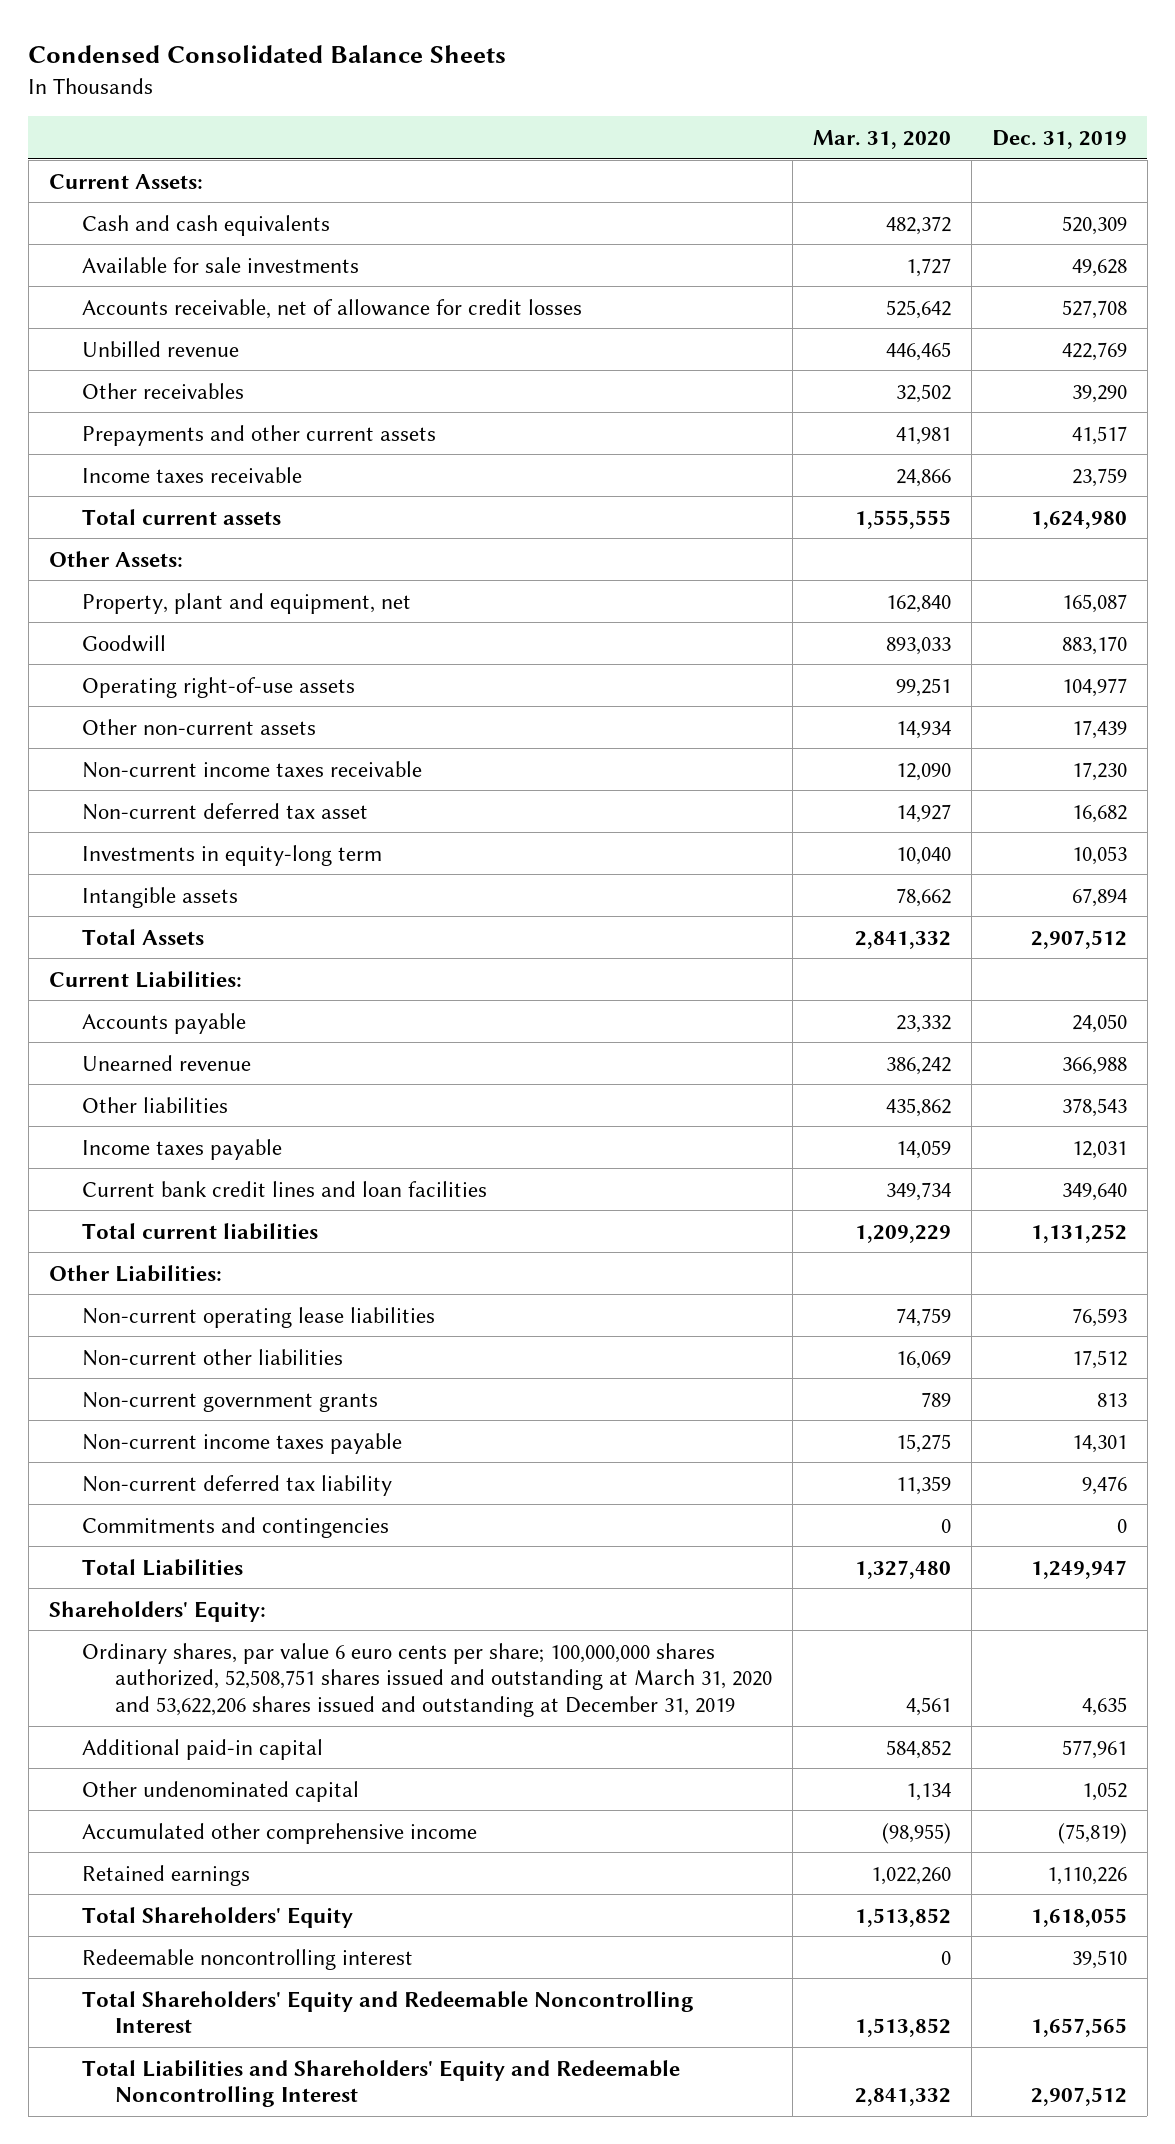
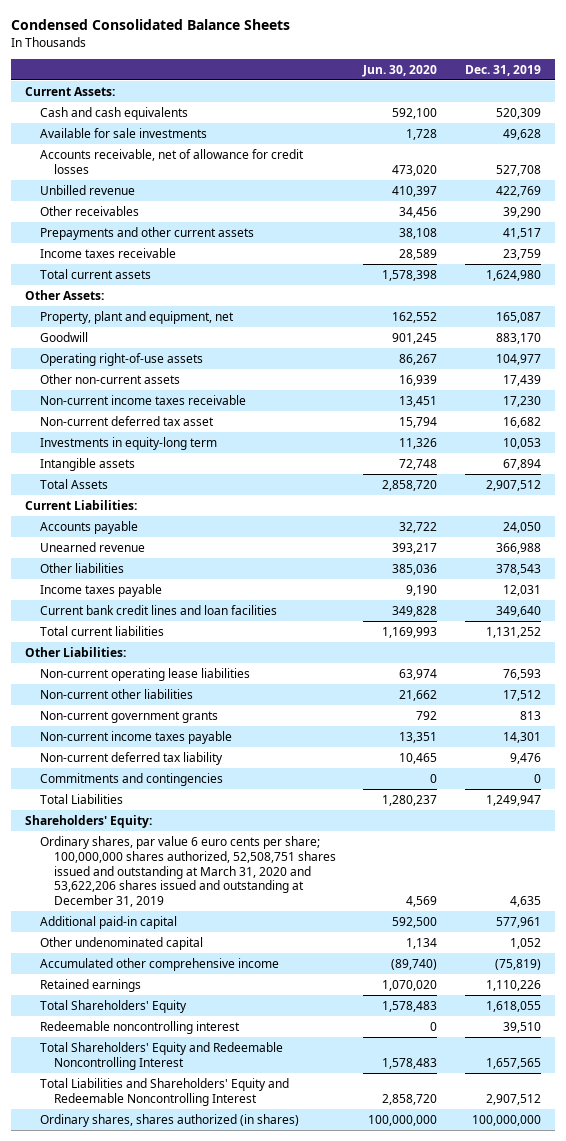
- | Mar. 31, 2020 | Dec. 31, 2019
+ | Jun. 30, 2020 | Dec. 31, 2019
+ Ordinary shares, shares authorized (in shares) | 100,000,000 | 100,000,000

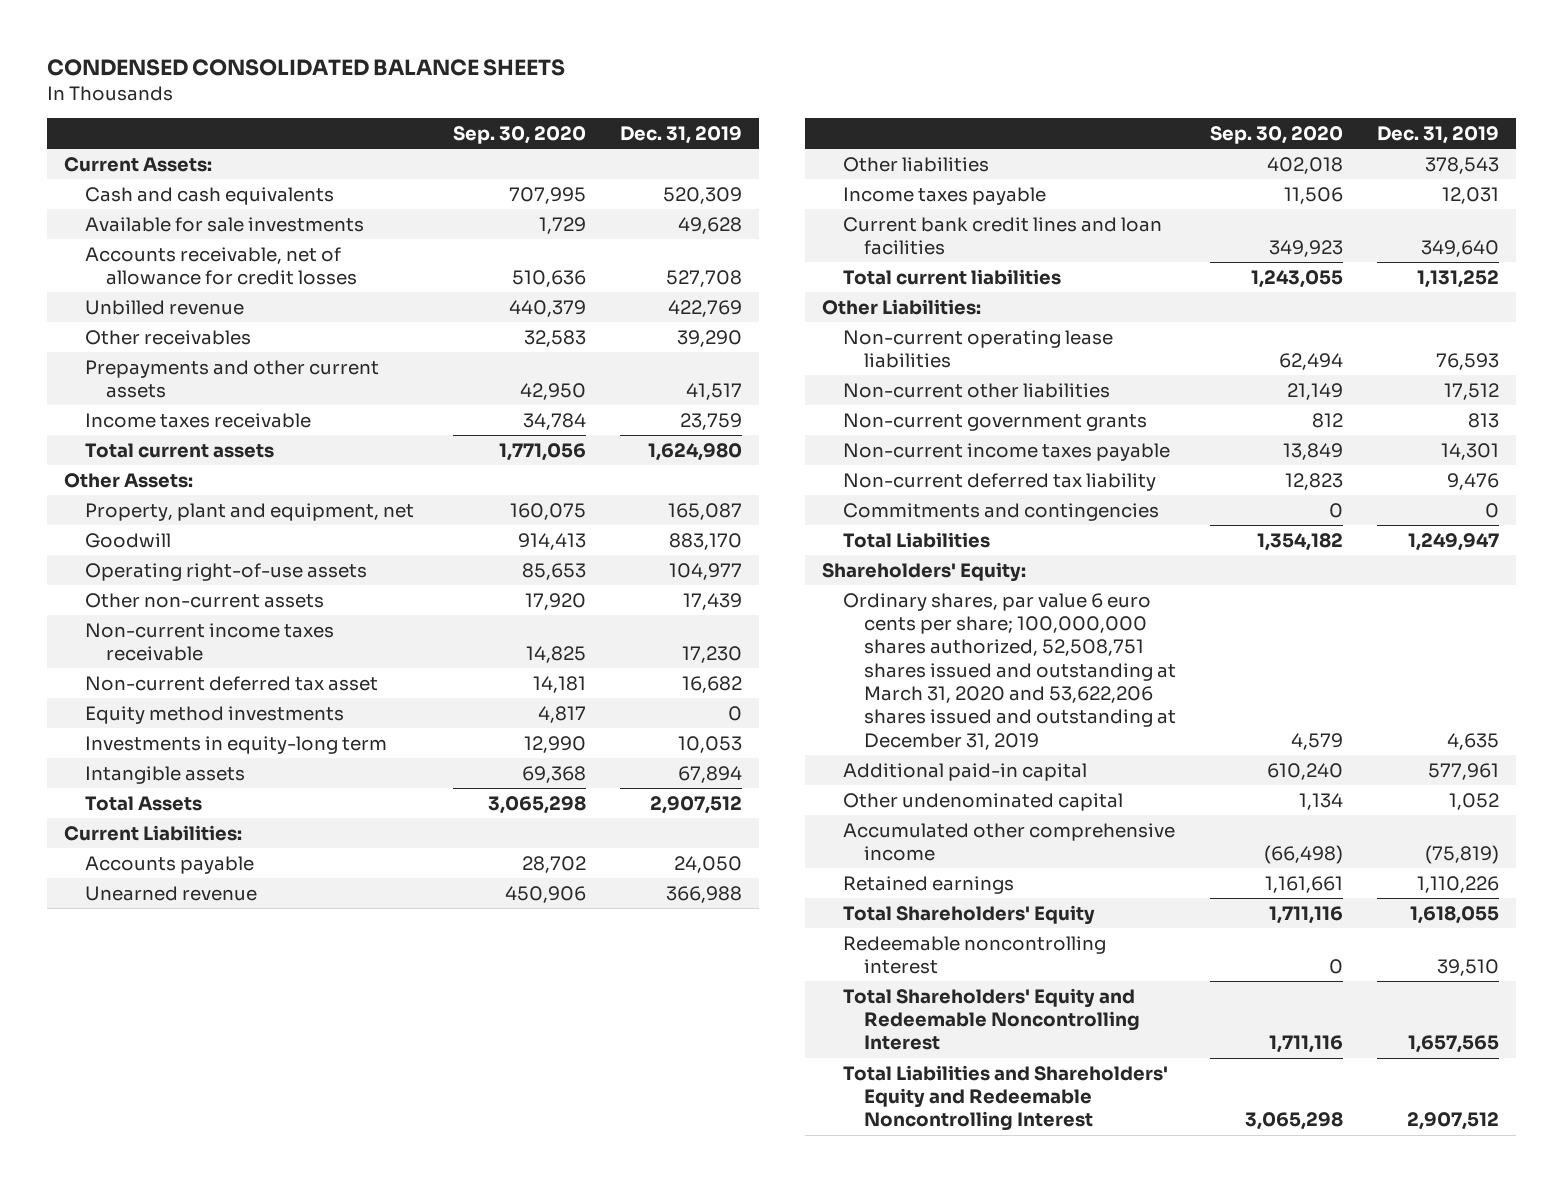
- Condensed Consolidated Balance Sheets
+ CONDENSED CONSOLIDATED BALANCE SHEETS
- | Jun. 30, 2020 | Dec. 31, 2019
+ | Sep. 30, 2020 | Dec. 31, 2019
+ Equity method investments | 4,817 | 0
- Ordinary shares, shares authorized (in shares) | 100,000,000 | 100,000,000

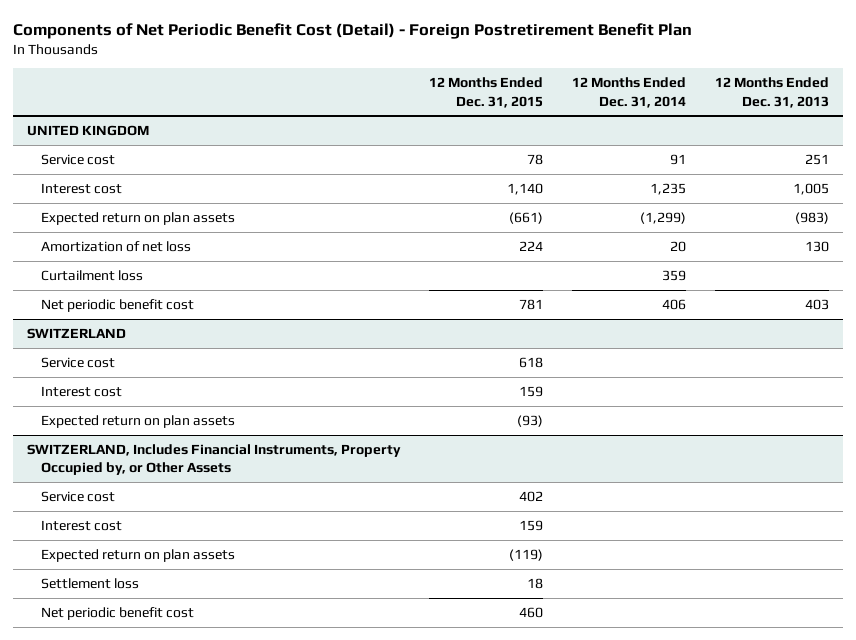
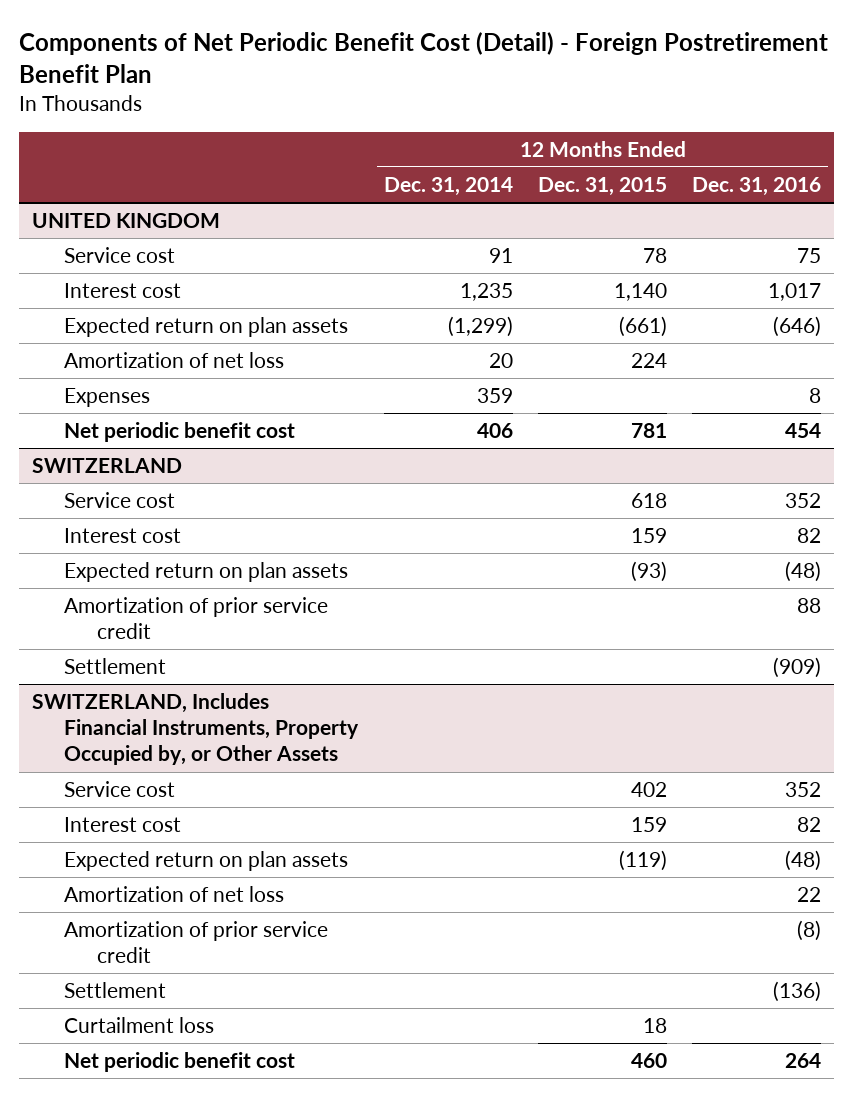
- | 12 Months Ended Dec. 31, 2015 | 12 Months Ended Dec. 31, 2014 | 12 Months Ended Dec. 31, 2013
+ | 12 Months Ended Dec. 31, 2014 | 12 Months Ended Dec. 31, 2015 | 12 Months Ended Dec. 31, 2016
@ UNITED KINGDOM
- Curtailment loss | | 359 |
+ Expenses | 359 | | 8
@ SWITZERLAND
+ Amortization of prior service credit | | | 88
+ Settlement | | | (909)
@ SWITZERLAND, Includes Financial Instruments, Property Occupied by, or Other Assets
- Settlement loss | 18 | |
+ Amortization of net loss | | | 22
+ Amortization of prior service credit | | | (8)
+ Settlement | | | (136)
+ Curtailment loss | | 18 |

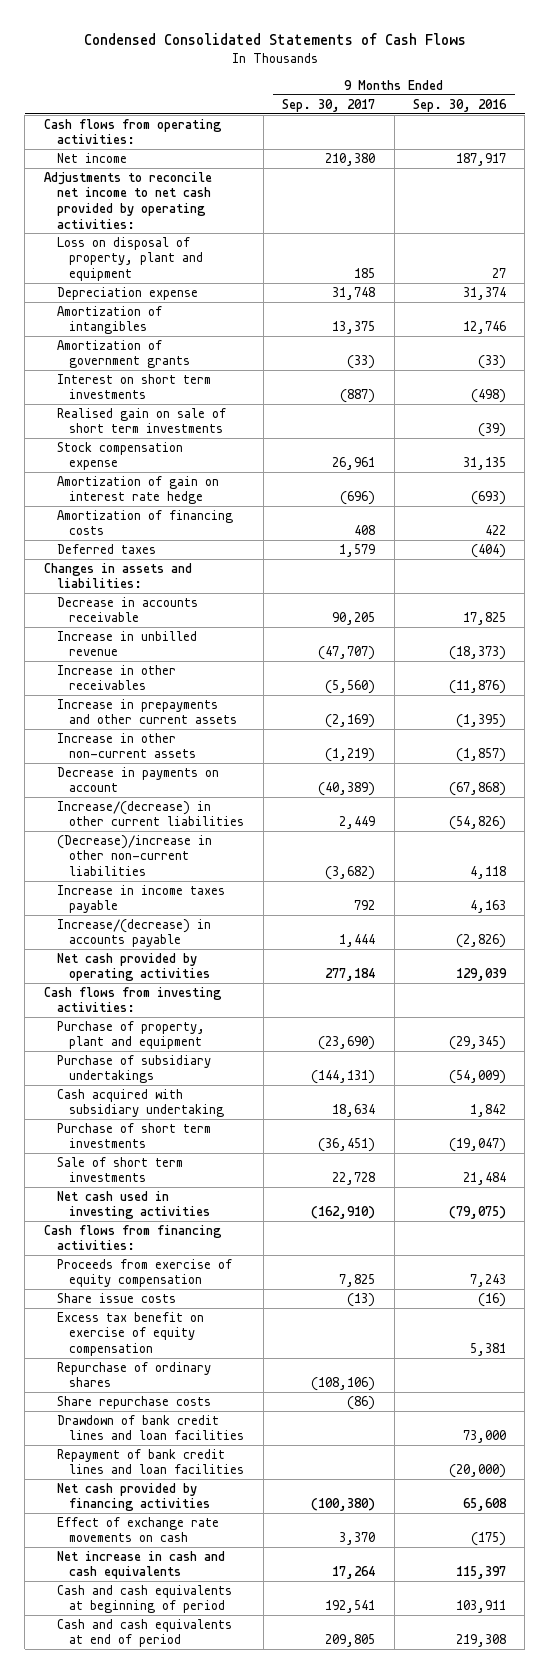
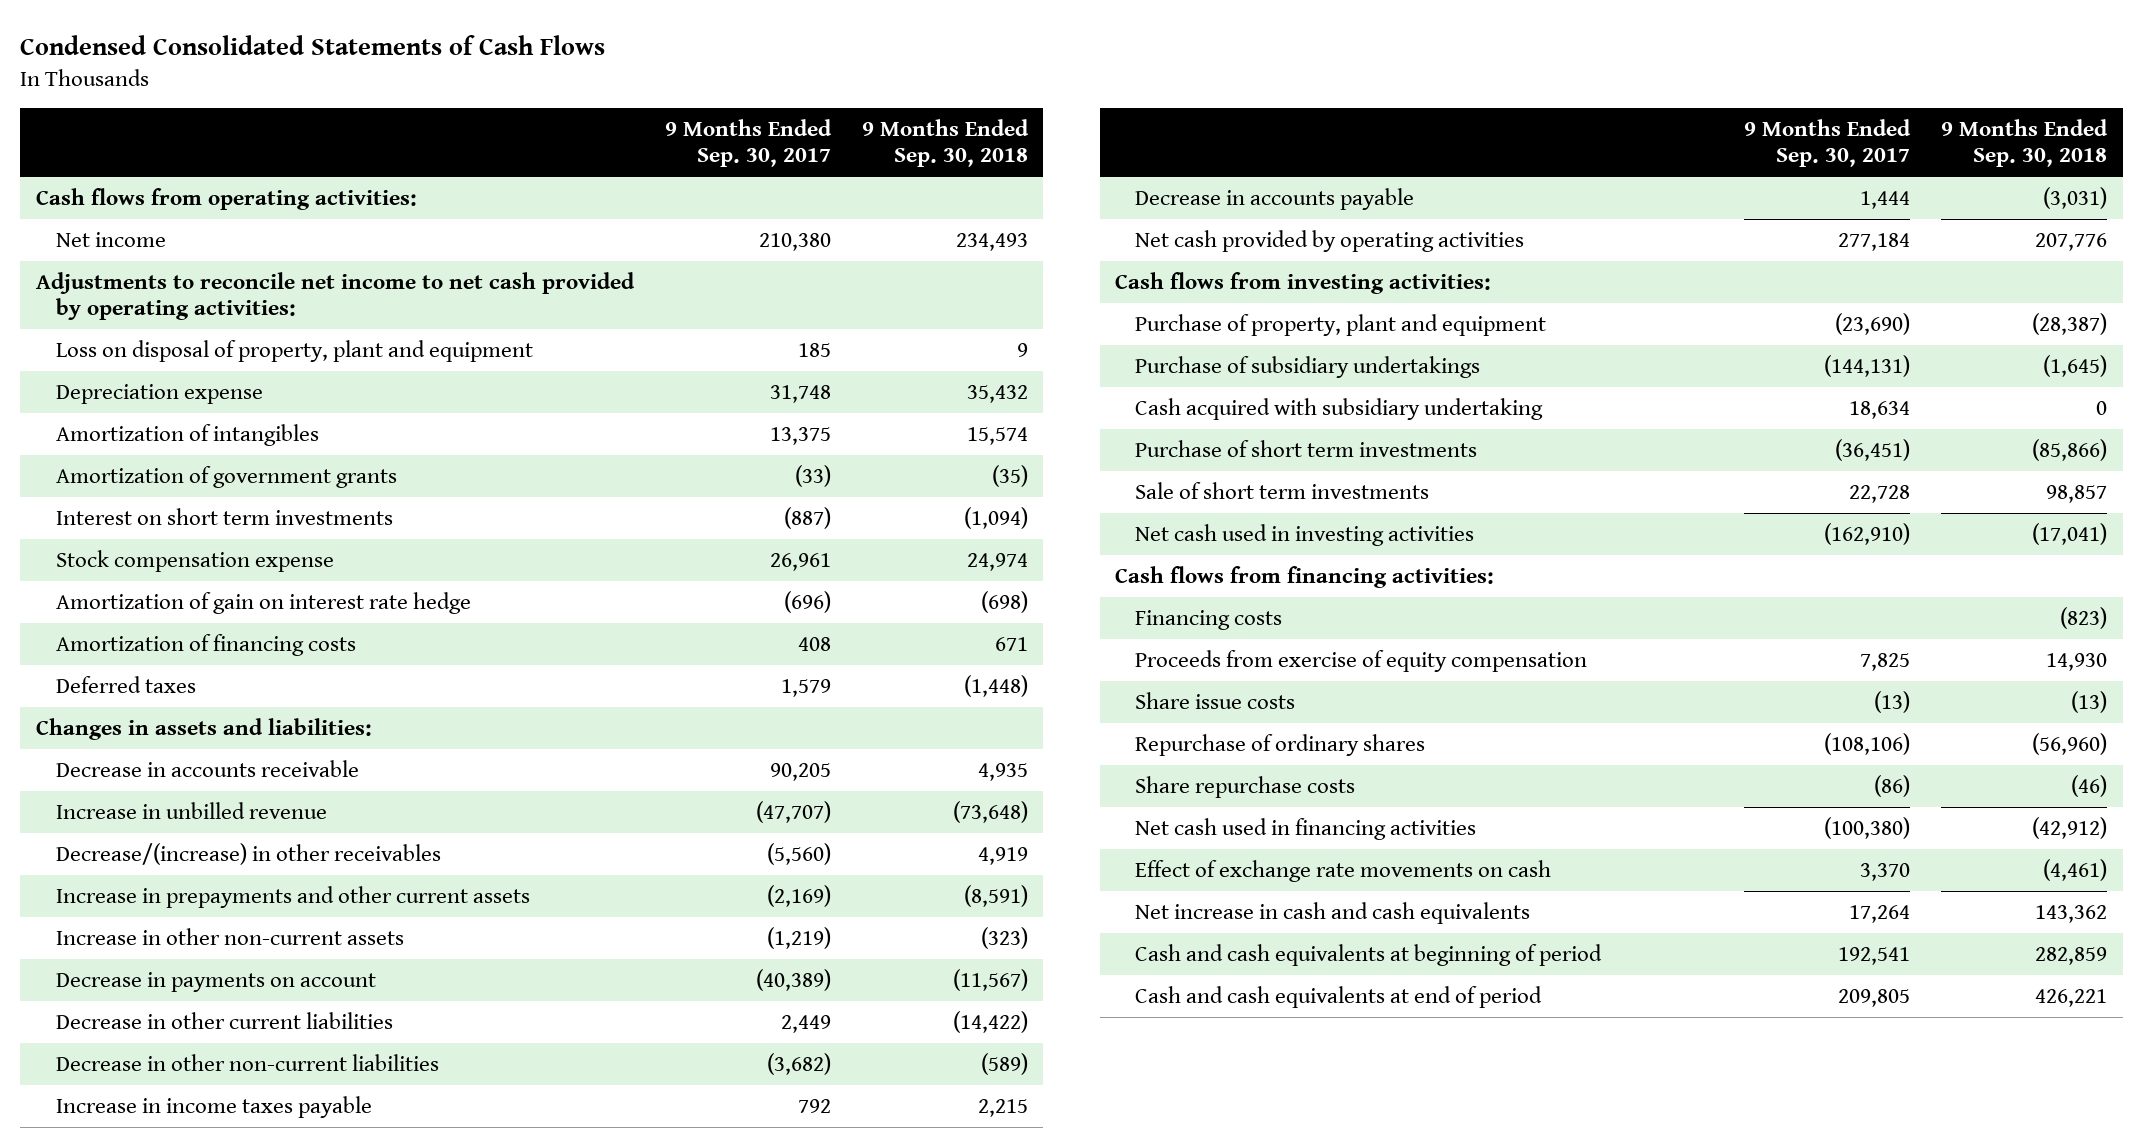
- | 9 Months Ended Sep. 30, 2017 | 9 Months Ended Sep. 30, 2016
+ | 9 Months Ended Sep. 30, 2017 | 9 Months Ended Sep. 30, 2018
- Realised gain on sale of short term investments | | (39)
- Increase in other receivables | (5,560) | (11,876)
+ Decrease/(increase) in other receivables | (5,560) | 4,919
- Increase/(decrease) in other current liabilities | 2,449 | (54,826)
- (Decrease)/increase in other non-current liabilities | (3,682) | 4,118
+ Decrease in other current liabilities | 2,449 | (14,422)
+ Decrease in other non-current liabilities | (3,682) | (589)
- Increase/(decrease) in accounts payable | 1,444 | (2,826)
+ Decrease in accounts payable | 1,444 | (3,031)
+ Financing costs | | (823)
- Excess tax benefit on exercise of equity compensation | | 5,381
- Drawdown of bank credit lines and loan facilities | | 73,000
- Repayment of bank credit lines and loan facilities | | (20,000)
- Net cash provided by financing activities | (100,380) | 65,608
+ Net cash used in financing activities | (100,380) | (42,912)

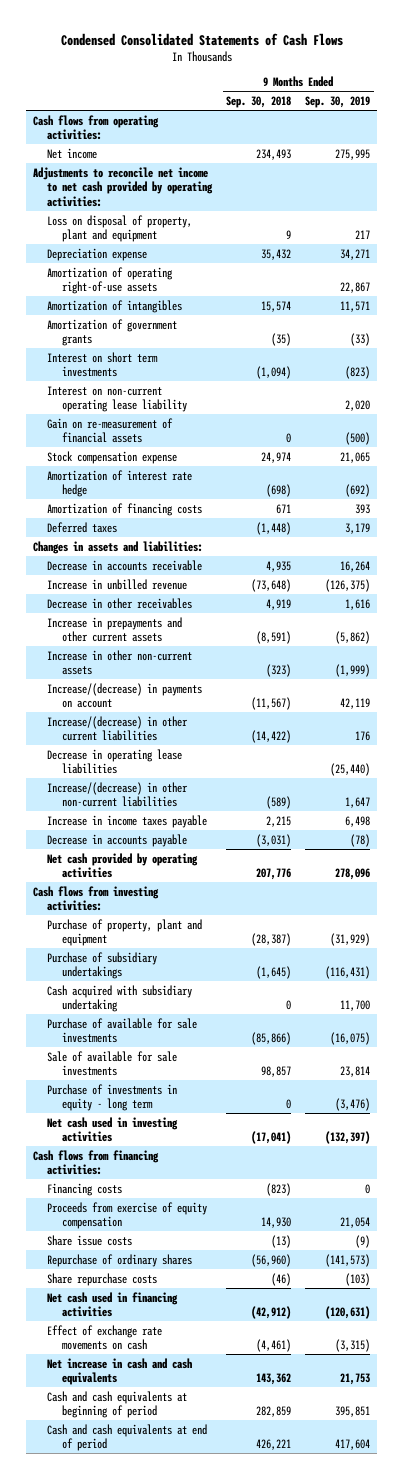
- | 9 Months Ended Sep. 30, 2017 | 9 Months Ended Sep. 30, 2018
+ | 9 Months Ended Sep. 30, 2018 | 9 Months Ended Sep. 30, 2019
+ Amortization of operating right-of-use assets | | 22,867
+ Interest on non-current operating lease liability | | 2,020
+ Gain on re-measurement of financial assets | 0 | (500)
- Amortization of gain on interest rate hedge | (696) | (698)
+ Amortization of interest rate hedge | (698) | (692)
- Decrease/(increase) in other receivables | (5,560) | 4,919
+ Decrease in other receivables | 4,919 | 1,616
- Decrease in payments on account | (40,389) | (11,567)
- Decrease in other current liabilities | 2,449 | (14,422)
- Decrease in other non-current liabilities | (3,682) | (589)
+ Increase/(decrease) in payments on account | (11,567) | 42,119
+ Increase/(decrease) in other current liabilities | (14,422) | 176
+ Decrease in operating lease liabilities | | (25,440)
+ Increase/(decrease) in other non-current liabilities | (589) | 1,647
- Purchase of short term investments | (36,451) | (85,866)
- Sale of short term investments | 22,728 | 98,857
+ Purchase of available for sale investments | (85,866) | (16,075)
+ Sale of available for sale investments | 98,857 | 23,814
+ Purchase of investments in equity - long term | 0 | (3,476)

